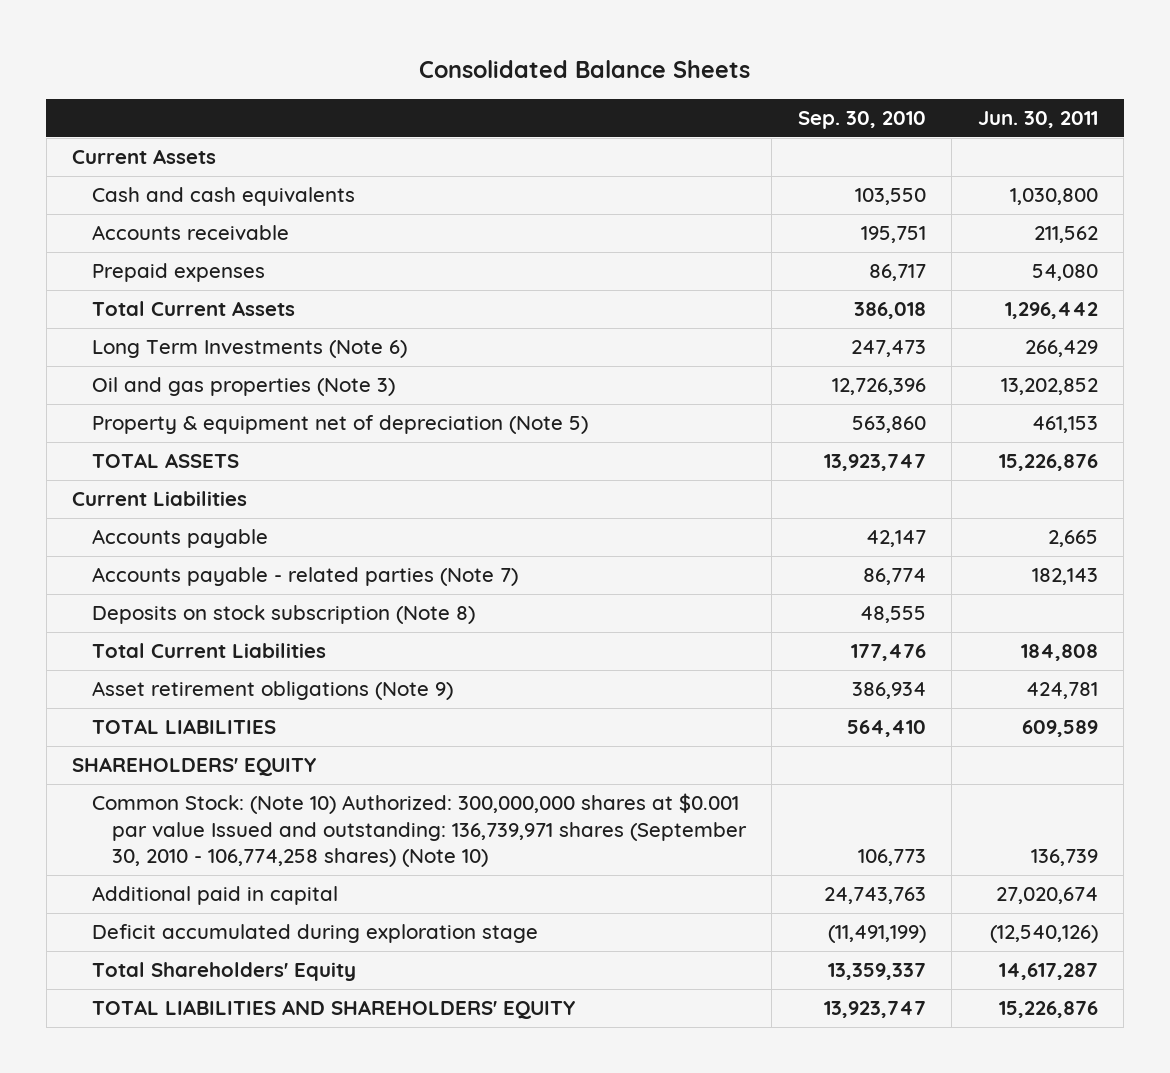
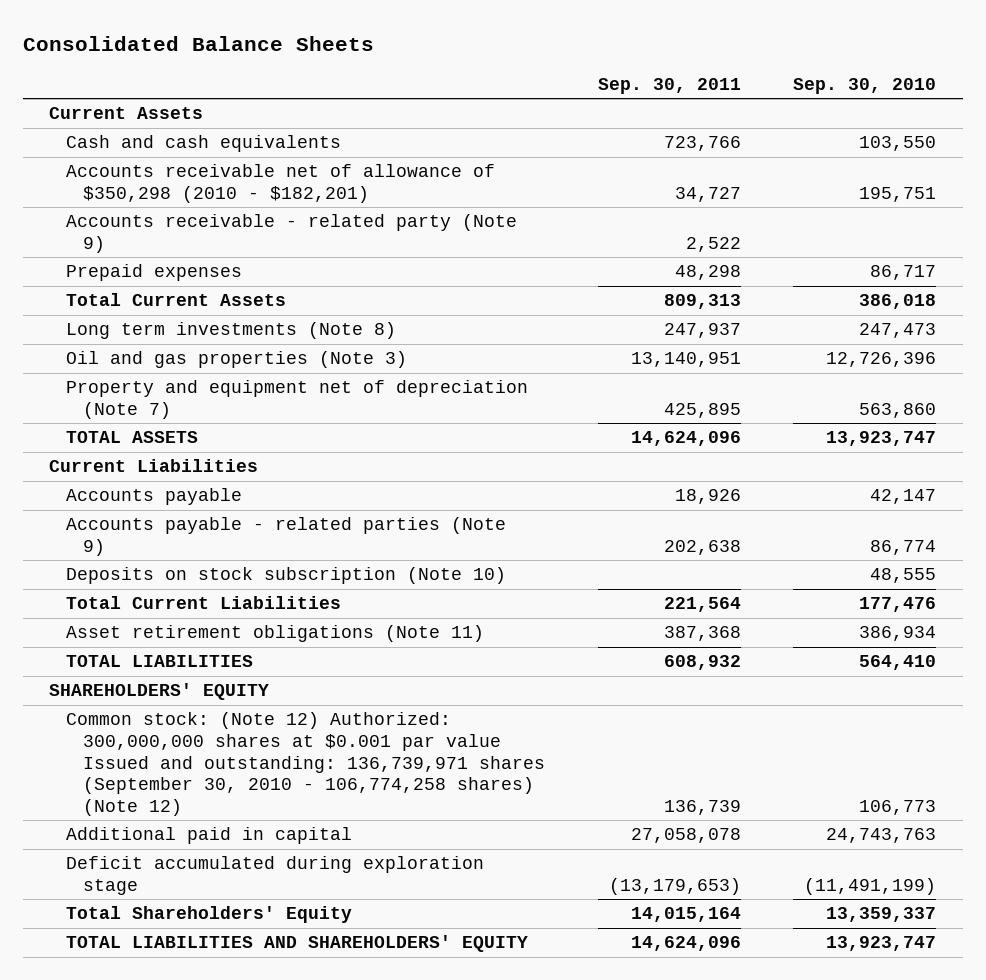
- | Sep. 30, 2010 | Jun. 30, 2011
+ | Sep. 30, 2011 | Sep. 30, 2010
- Accounts receivable | 195,751 | 211,562
+ Accounts receivable net of allowance of $350,298 (2010 - $182,201) | 34,727 | 195,751
+ Accounts receivable - related party (Note 9) | 2,522 |
- Long Term Investments (Note 6) | 247,473 | 266,429
+ Long term investments (Note 8) | 247,937 | 247,473
- Property & equipment net of depreciation (Note 5) | 563,860 | 461,153
+ Property and equipment net of depreciation (Note 7) | 425,895 | 563,860
- Accounts payable - related parties (Note 7) | 86,774 | 182,143
- Deposits on stock subscription (Note 8) | 48,555 |
+ Accounts payable - related parties (Note 9) | 202,638 | 86,774
+ Deposits on stock subscription (Note 10) | | 48,555
- Asset retirement obligations (Note 9) | 386,934 | 424,781
+ Asset retirement obligations (Note 11) | 387,368 | 386,934
- Common Stock: (Note 10) Authorized: 300,000,000 shares at $0.001 par value Issued and outstanding: 136,739,971 shares (September 30, 2010 - 106,774,258 shares) (Note 10) | 106,773 | 136,739
+ Common stock: (Note 12) Authorized: 300,000,000 shares at $0.001 par value Issued and outstanding: 136,739,971 shares (September 30, 2010 - 106,774,258 shares) (Note 12) | 136,739 | 106,773

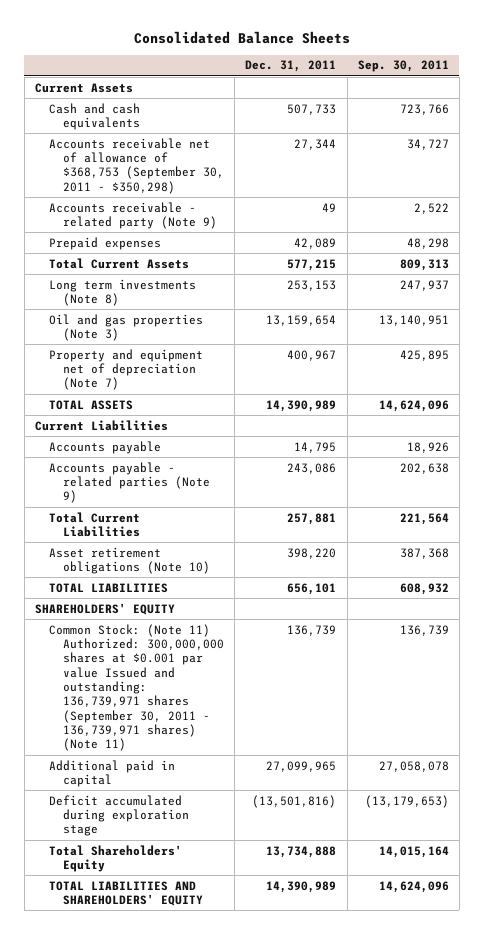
- | Sep. 30, 2011 | Sep. 30, 2010
+ | Dec. 31, 2011 | Sep. 30, 2011
- Accounts receivable net of allowance of $350,298 (2010 - $182,201) | 34,727 | 195,751
+ Accounts receivable net of allowance of $368,753 (September 30, 2011 - $350,298) | 27,344 | 34,727
- Deposits on stock subscription (Note 10) | | 48,555
- Asset retirement obligations (Note 11) | 387,368 | 386,934
+ Asset retirement obligations (Note 10) | 398,220 | 387,368
- Common stock: (Note 12) Authorized: 300,000,000 shares at $0.001 par value Issued and outstanding: 136,739,971 shares (September 30, 2010 - 106,774,258 shares) (Note 12) | 136,739 | 106,773
+ Common Stock: (Note 11) Authorized: 300,000,000 shares at $0.001 par value Issued and outstanding: 136,739,971 shares (September 30, 2011 - 136,739,971 shares) (Note 11) | 136,739 | 136,739

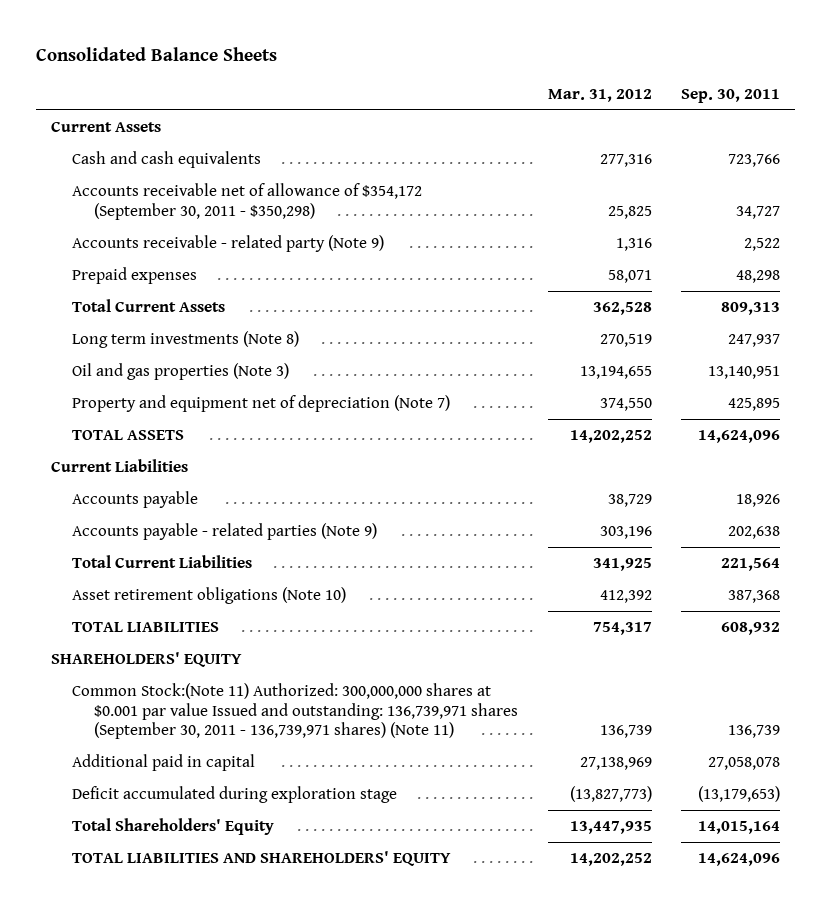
- | Dec. 31, 2011 | Sep. 30, 2011
+ | Mar. 31, 2012 | Sep. 30, 2011
- Accounts receivable net of allowance of $368,753 (September 30, 2011 - $350,298) | 27,344 | 34,727
+ Accounts receivable net of allowance of $354,172 (September 30, 2011 - $350,298) | 25,825 | 34,727
- Common Stock: (Note 11) Authorized: 300,000,000 shares at $0.001 par value Issued and outstanding: 136,739,971 shares (September 30, 2011 - 136,739,971 shares) (Note 11) | 136,739 | 136,739
+ Common Stock:(Note 11) Authorized: 300,000,000 shares at $0.001 par value Issued and outstanding: 136,739,971 shares (September 30, 2011 - 136,739,971 shares) (Note 11) | 136,739 | 136,739

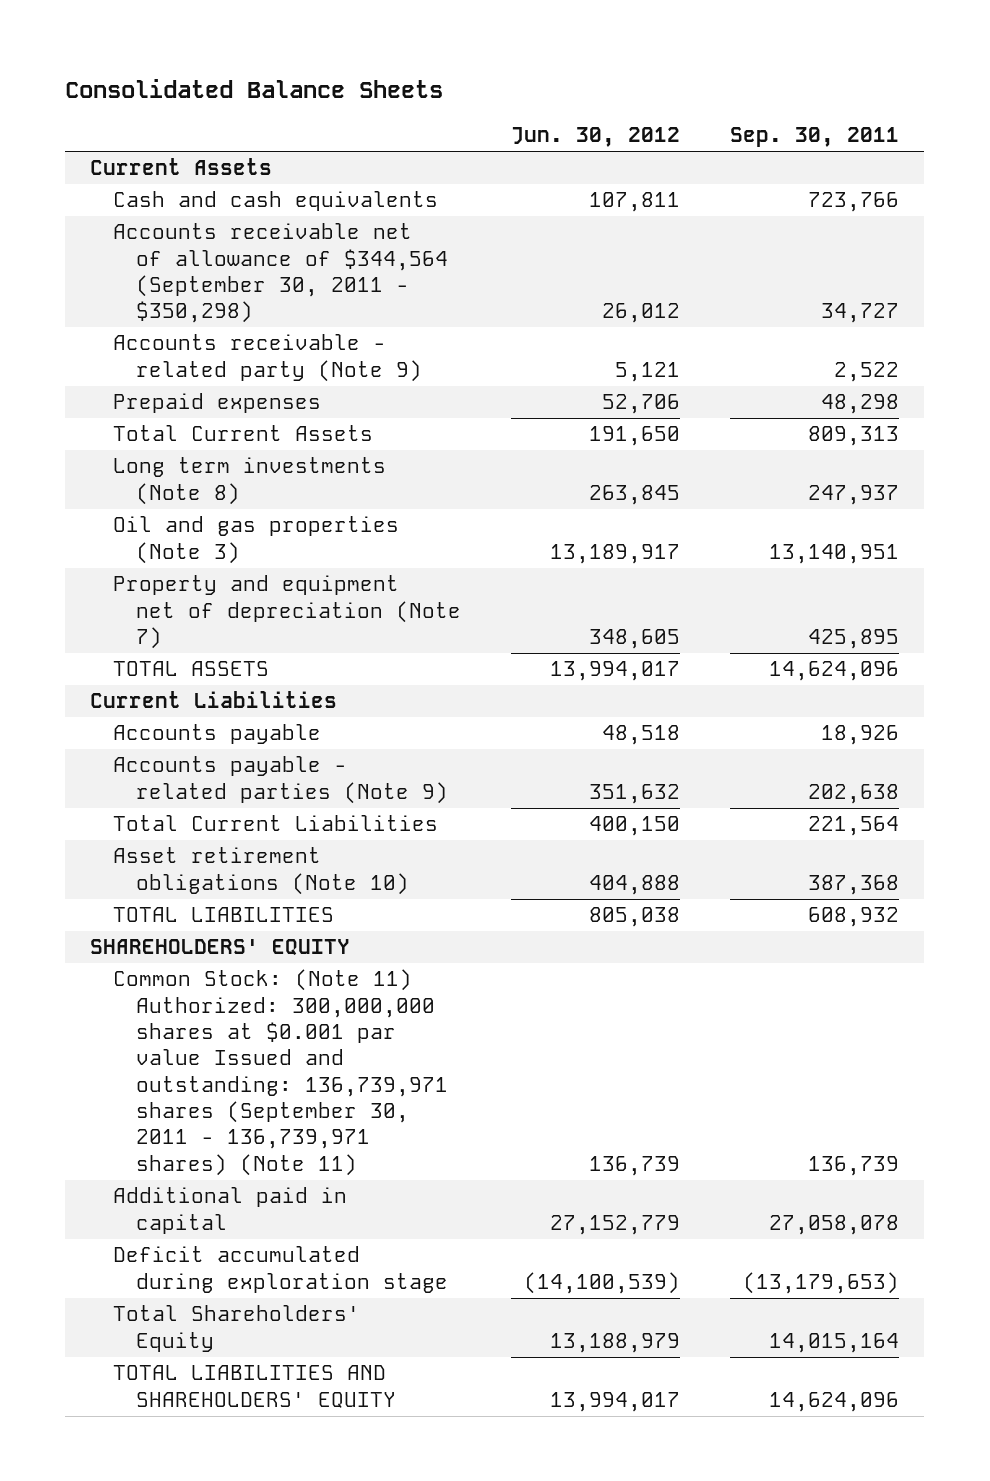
- | Mar. 31, 2012 | Sep. 30, 2011
+ | Jun. 30, 2012 | Sep. 30, 2011
- Accounts receivable net of allowance of $354,172 (September 30, 2011 - $350,298) | 25,825 | 34,727
+ Accounts receivable net of allowance of $344,564 (September 30, 2011 - $350,298) | 26,012 | 34,727
- Common Stock:(Note 11) Authorized: 300,000,000 shares at $0.001 par value Issued and outstanding: 136,739,971 shares (September 30, 2011 - 136,739,971 shares) (Note 11) | 136,739 | 136,739
+ Common Stock: (Note 11) Authorized: 300,000,000 shares at $0.001 par value Issued and outstanding: 136,739,971 shares (September 30, 2011 - 136,739,971 shares) (Note 11) | 136,739 | 136,739

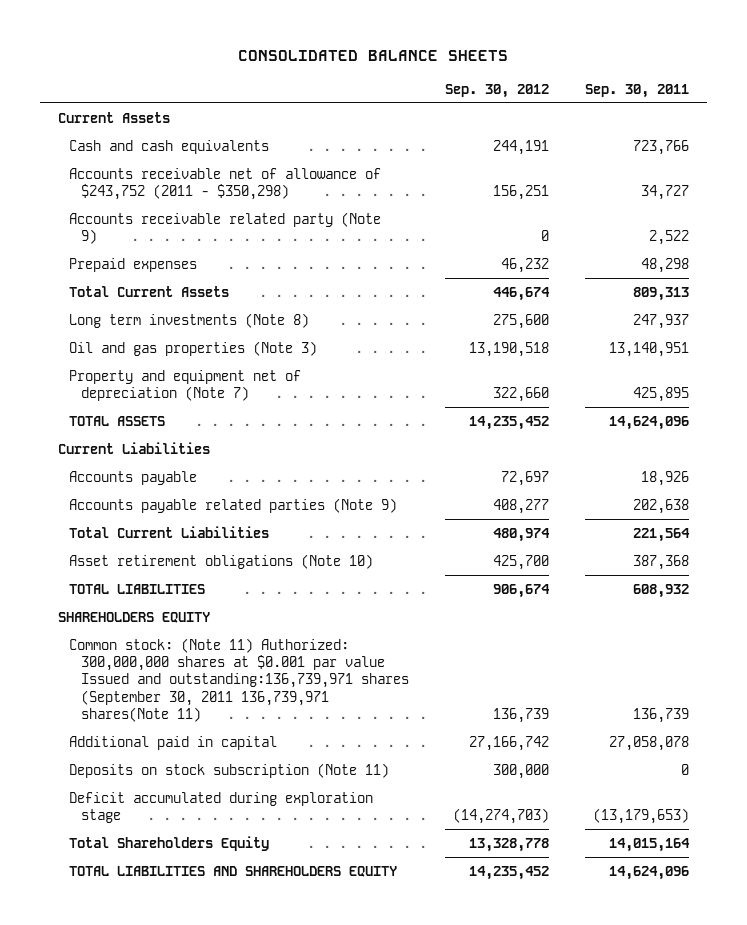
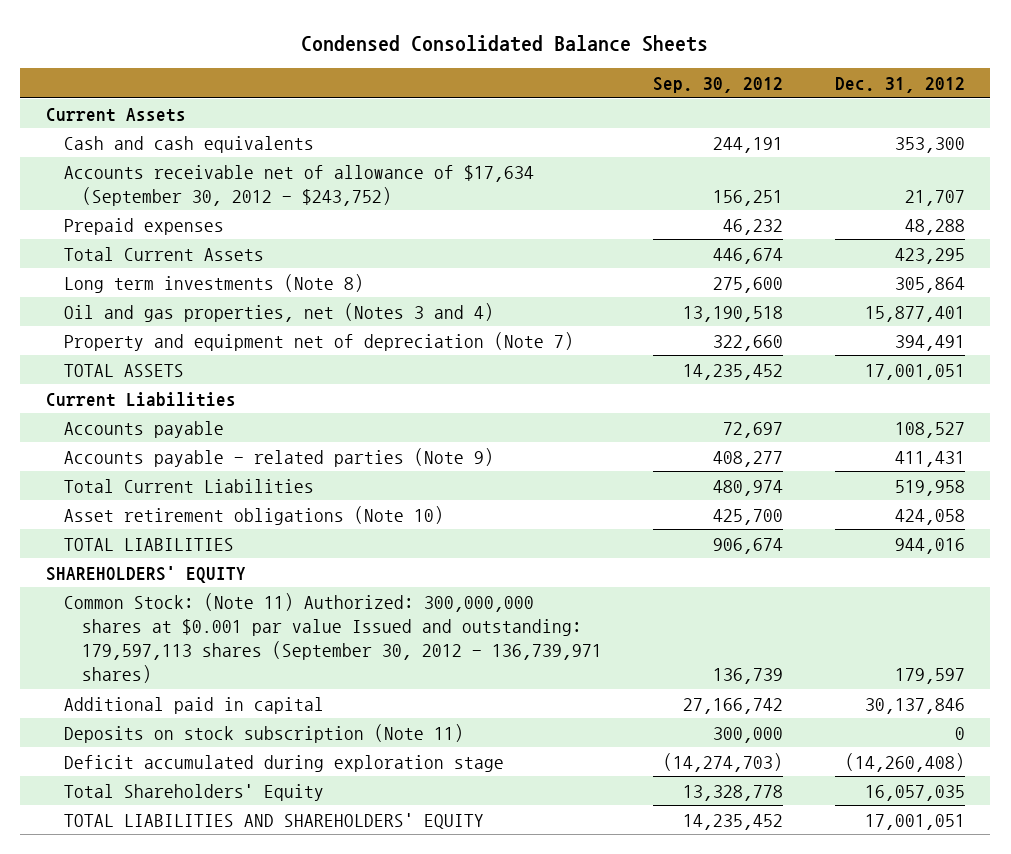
- CONSOLIDATED BALANCE SHEETS
+ Condensed Consolidated Balance Sheets
- | Sep. 30, 2012 | Sep. 30, 2011
+ | Sep. 30, 2012 | Dec. 31, 2012
- Accounts receivable net of allowance of $243,752 (2011 - $350,298) | 156,251 | 34,727
- Accounts receivable related party (Note 9) | 0 | 2,522
+ Accounts receivable net of allowance of $17,634 (September 30, 2012 - $243,752) | 156,251 | 21,707
- Oil and gas properties (Note 3) | 13,190,518 | 13,140,951
+ Oil and gas properties, net (Notes 3 and 4) | 13,190,518 | 15,877,401
- Accounts payable related parties (Note 9) | 408,277 | 202,638
+ Accounts payable - related parties (Note 9) | 408,277 | 411,431
- SHAREHOLDERS EQUITY
- Common stock: (Note 11) Authorized: 300,000,000 shares at $0.001 par value Issued and outstanding:136,739,971 shares (September 30, 2011 136,739,971 shares(Note 11) | 136,739 | 136,739
+ SHAREHOLDERS' EQUITY
+ Common Stock: (Note 11) Authorized: 300,000,000 shares at $0.001 par value Issued and outstanding: 179,597,113 shares (September 30, 2012 - 136,739,971 shares) | 136,739 | 179,597
- Total Shareholders Equity | 13,328,778 | 14,015,164
- TOTAL LIABILITIES AND SHAREHOLDERS EQUITY | 14,235,452 | 14,624,096
+ Total Shareholders' Equity | 13,328,778 | 16,057,035
+ TOTAL LIABILITIES AND SHAREHOLDERS' EQUITY | 14,235,452 | 17,001,051

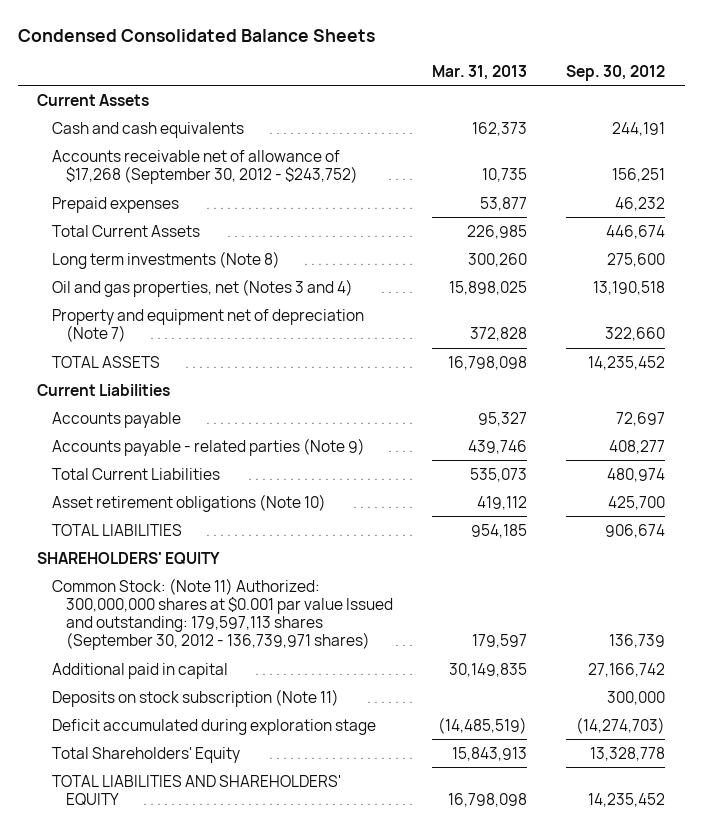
- | Sep. 30, 2012 | Dec. 31, 2012
+ | Mar. 31, 2013 | Sep. 30, 2012
- Accounts receivable net of allowance of $17,634 (September 30, 2012 - $243,752) | 156,251 | 21,707
+ Accounts receivable net of allowance of $17,268 (September 30, 2012 - $243,752) | 10,735 | 156,251

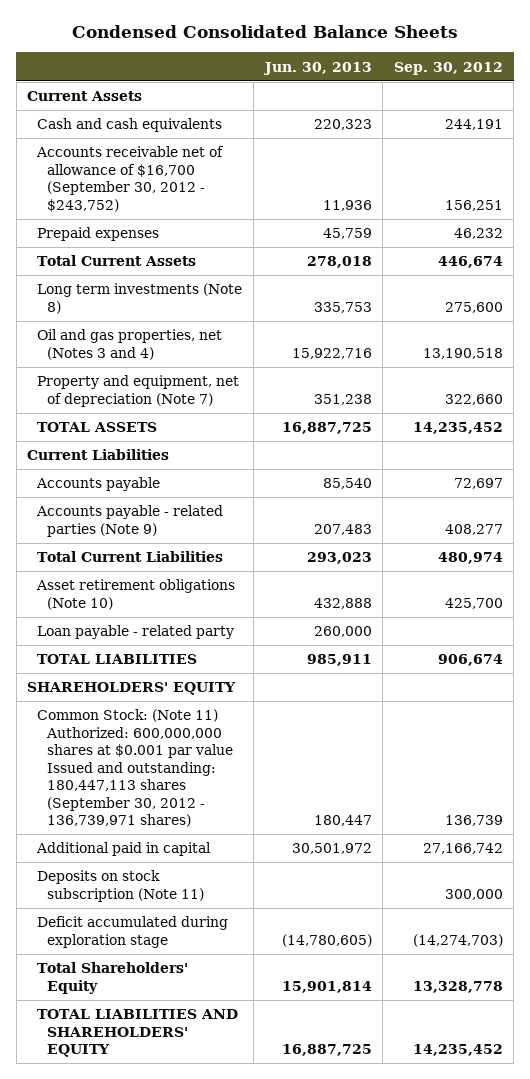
- | Mar. 31, 2013 | Sep. 30, 2012
+ | Jun. 30, 2013 | Sep. 30, 2012
- Accounts receivable net of allowance of $17,268 (September 30, 2012 - $243,752) | 10,735 | 156,251
+ Accounts receivable net of allowance of $16,700 (September 30, 2012 - $243,752) | 11,936 | 156,251
- Property and equipment net of depreciation (Note 7) | 372,828 | 322,660
+ Property and equipment, net of depreciation (Note 7) | 351,238 | 322,660
+ Loan payable - related party | 260,000 |
- Common Stock: (Note 11) Authorized: 300,000,000 shares at $0.001 par value Issued and outstanding: 179,597,113 shares (September 30, 2012 - 136,739,971 shares) | 179,597 | 136,739
+ Common Stock: (Note 11) Authorized: 600,000,000 shares at $0.001 par value Issued and outstanding: 180,447,113 shares (September 30, 2012 - 136,739,971 shares) | 180,447 | 136,739

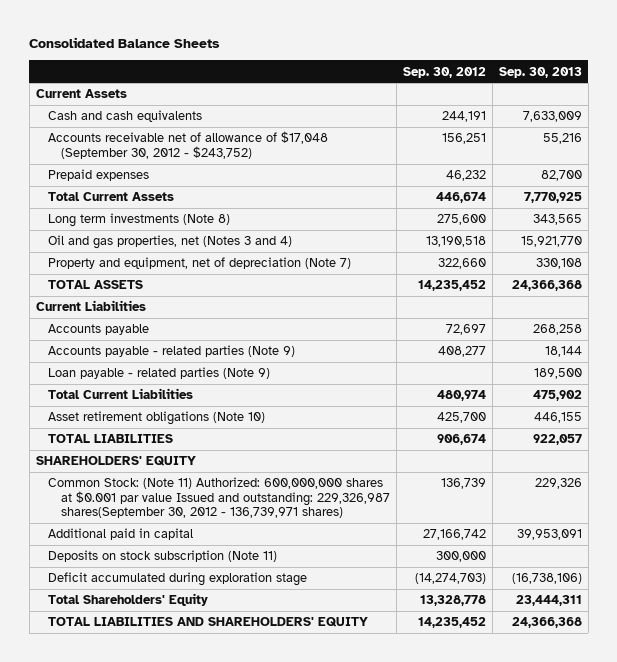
- Condensed Consolidated Balance Sheets
+ Consolidated Balance Sheets
- | Jun. 30, 2013 | Sep. 30, 2012
+ | Sep. 30, 2012 | Sep. 30, 2013
- Accounts receivable net of allowance of $16,700 (September 30, 2012 - $243,752) | 11,936 | 156,251
+ Accounts receivable net of allowance of $17,048 (September 30, 2012 - $243,752) | 156,251 | 55,216
+ Loan payable - related parties (Note 9) | | 189,500
- Loan payable - related party | 260,000 |
- Common Stock: (Note 11) Authorized: 600,000,000 shares at $0.001 par value Issued and outstanding: 180,447,113 shares (September 30, 2012 - 136,739,971 shares) | 180,447 | 136,739
+ Common Stock: (Note 11) Authorized: 600,000,000 shares at $0.001 par value Issued and outstanding: 229,326,987 shares(September 30, 2012 - 136,739,971 shares) | 136,739 | 229,326

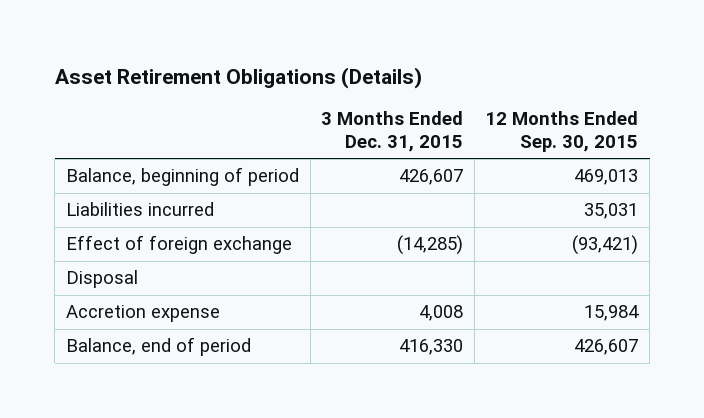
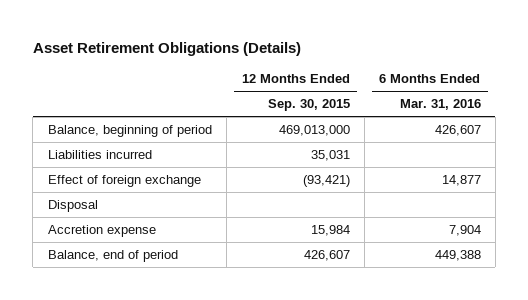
- | 3 Months Ended Dec. 31, 2015 | 12 Months Ended Sep. 30, 2015
+ | 12 Months Ended Sep. 30, 2015 | 6 Months Ended Mar. 31, 2016
- Balance, beginning of period | 426,607 | 469,013
+ Balance, beginning of period | 469,013,000 | 426,607

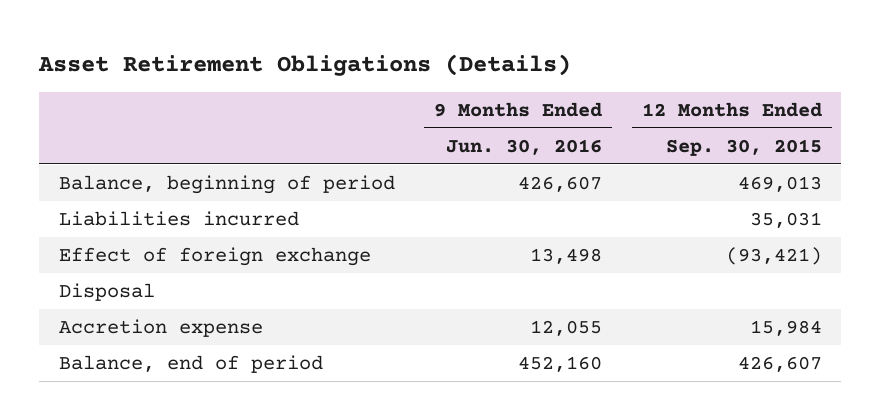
- | 12 Months Ended Sep. 30, 2015 | 6 Months Ended Mar. 31, 2016
+ | 9 Months Ended Jun. 30, 2016 | 12 Months Ended Sep. 30, 2015
- Balance, beginning of period | 469,013,000 | 426,607
+ Balance, beginning of period | 426,607 | 469,013

